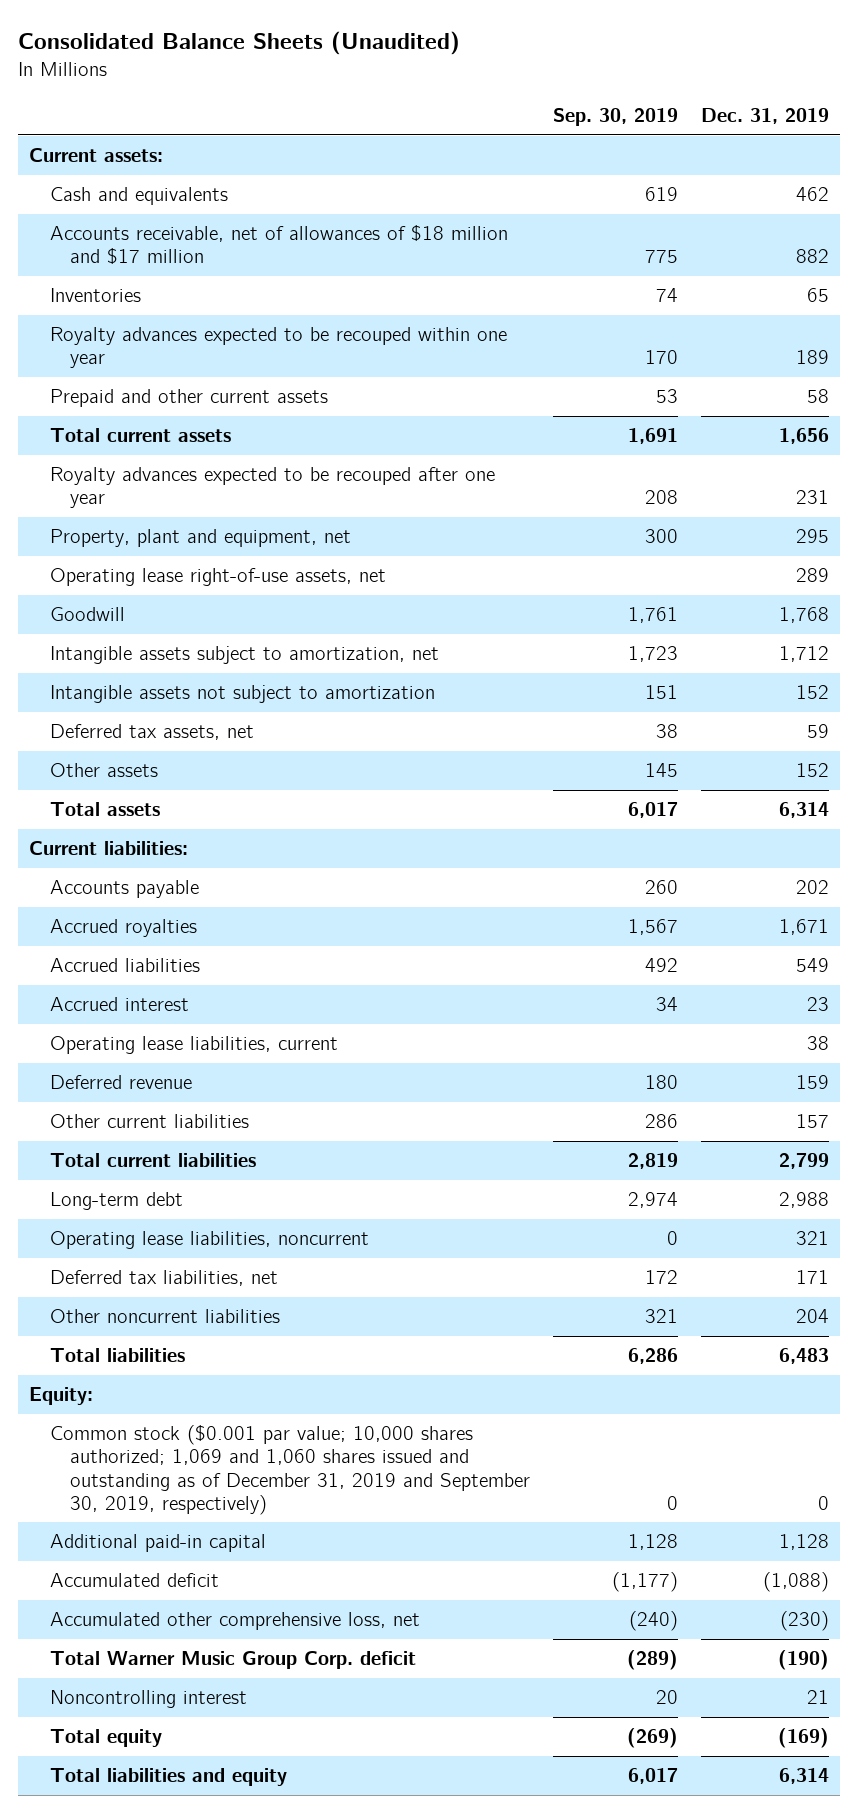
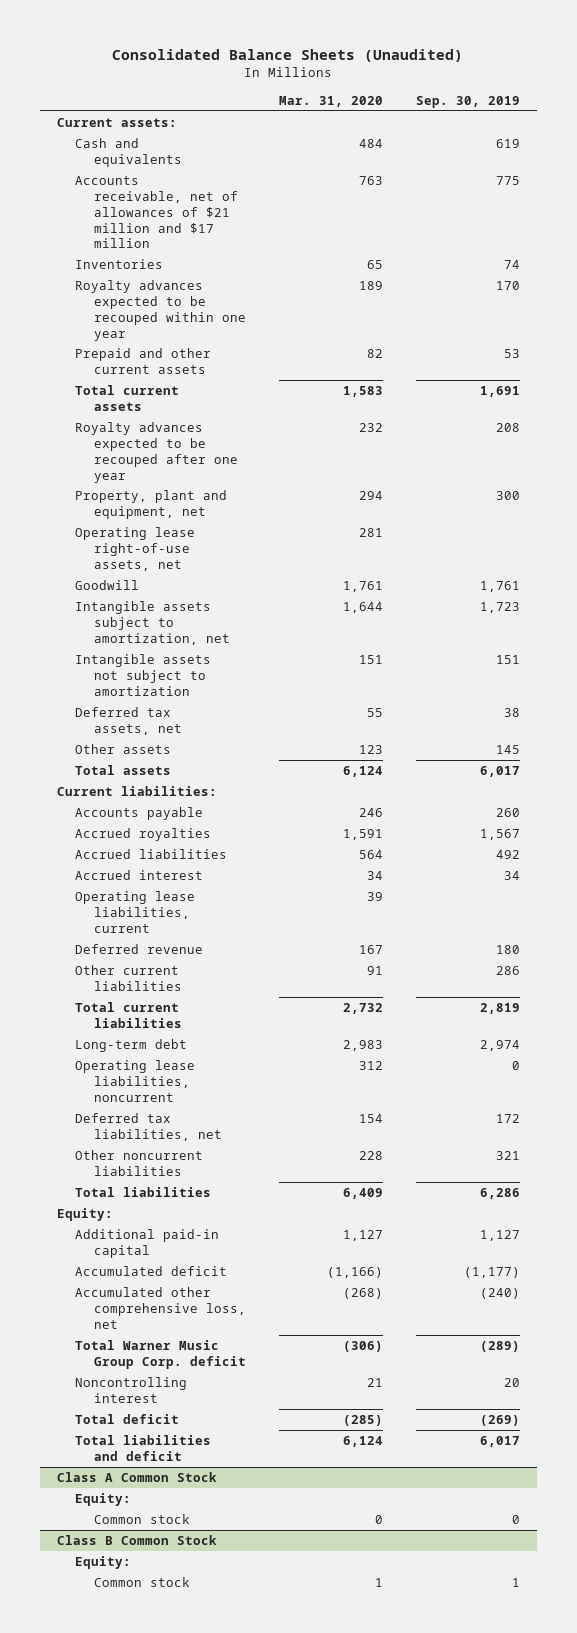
- | Sep. 30, 2019 | Dec. 31, 2019
+ | Mar. 31, 2020 | Sep. 30, 2019
- Accounts receivable, net of allowances of $18 million and $17 million | 775 | 882
+ Accounts receivable, net of allowances of $21 million and $17 million | 763 | 775
- Common stock ($0.001 par value; 10,000 shares authorized; 1,069 and 1,060 shares issued and outstanding as of December 31, 2019 and September 30, 2019, respectively) | 0 | 0
- Additional paid-in capital | 1,128 | 1,128
+ Additional paid-in capital | 1,127 | 1,127
- Total equity | (269) | (169)
- Total liabilities and equity | 6,017 | 6,314
+ Total deficit | (285) | (269)
+ Total liabilities and deficit | 6,124 | 6,017
+ Class A Common Stock
+ Equity:
+ Common stock | 0 | 0
+ Class B Common Stock
+ Equity:
+ Common stock | 1 | 1

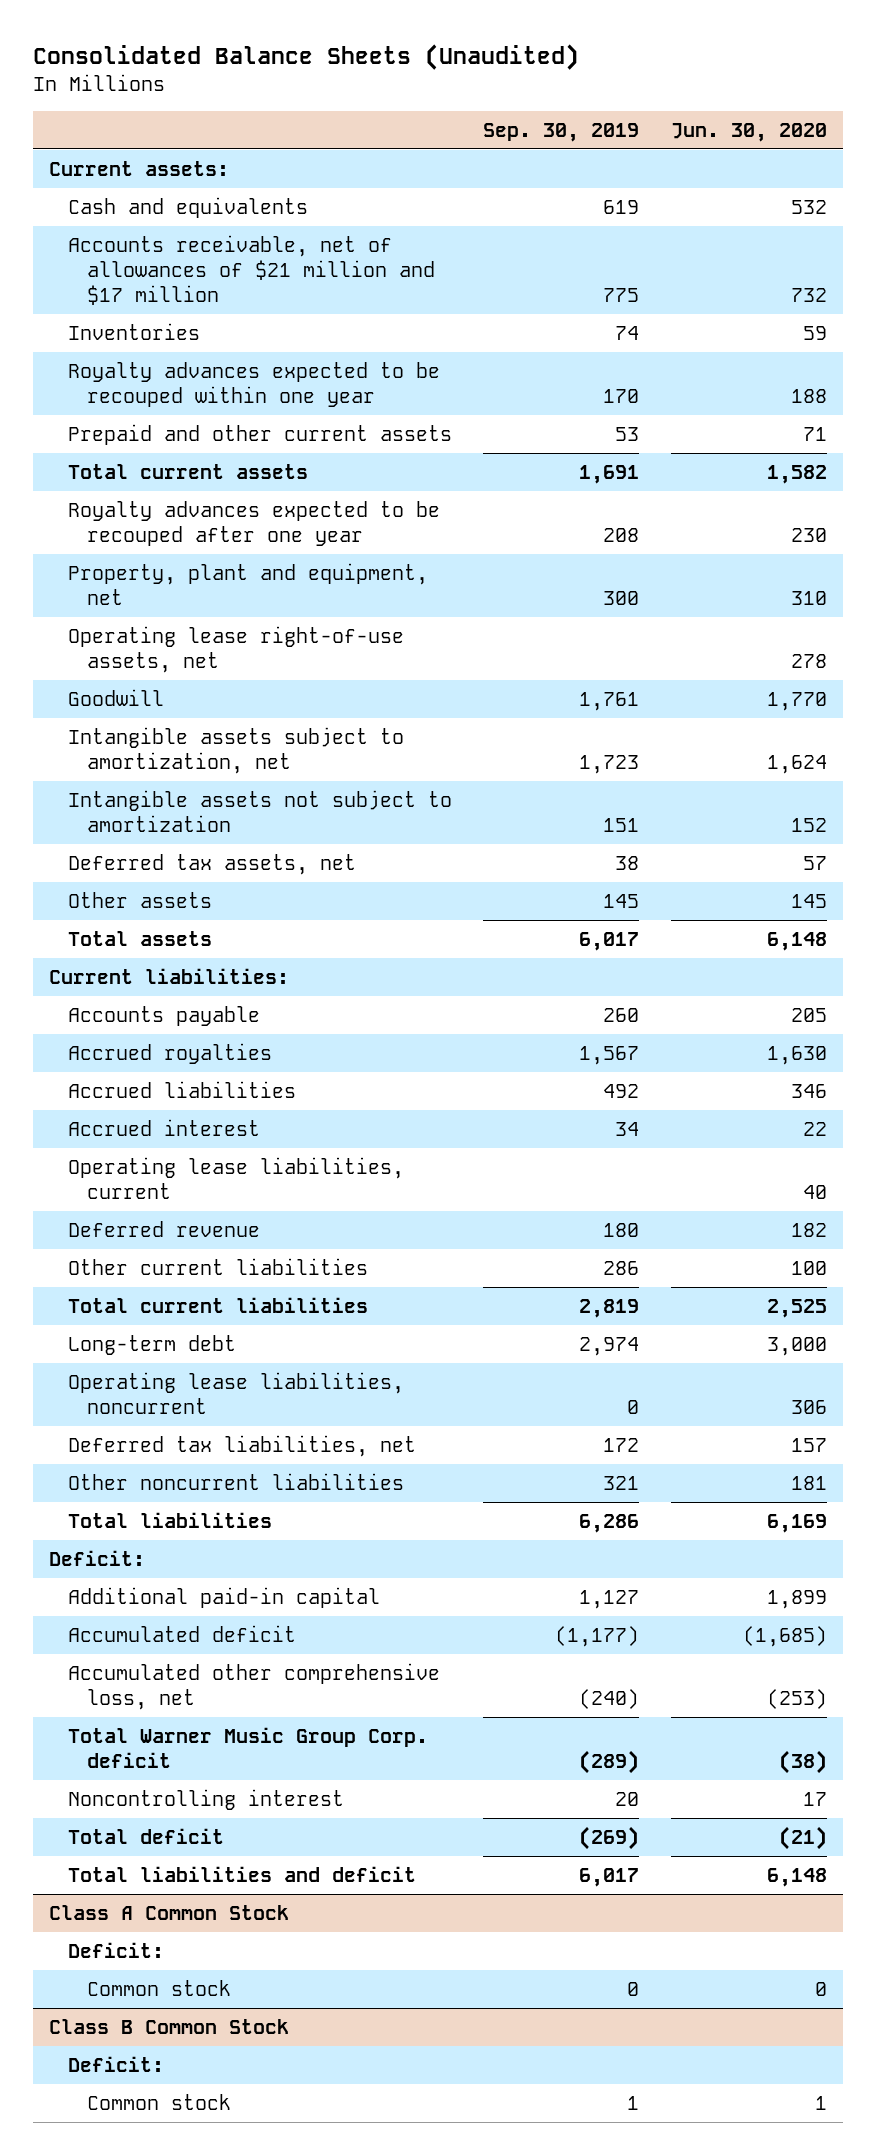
- | Mar. 31, 2020 | Sep. 30, 2019
+ | Sep. 30, 2019 | Jun. 30, 2020
- Equity:
+ Deficit:
@ Class A Common Stock
- Equity:
+ Deficit:
@ Class B Common Stock
- Equity:
+ Deficit:

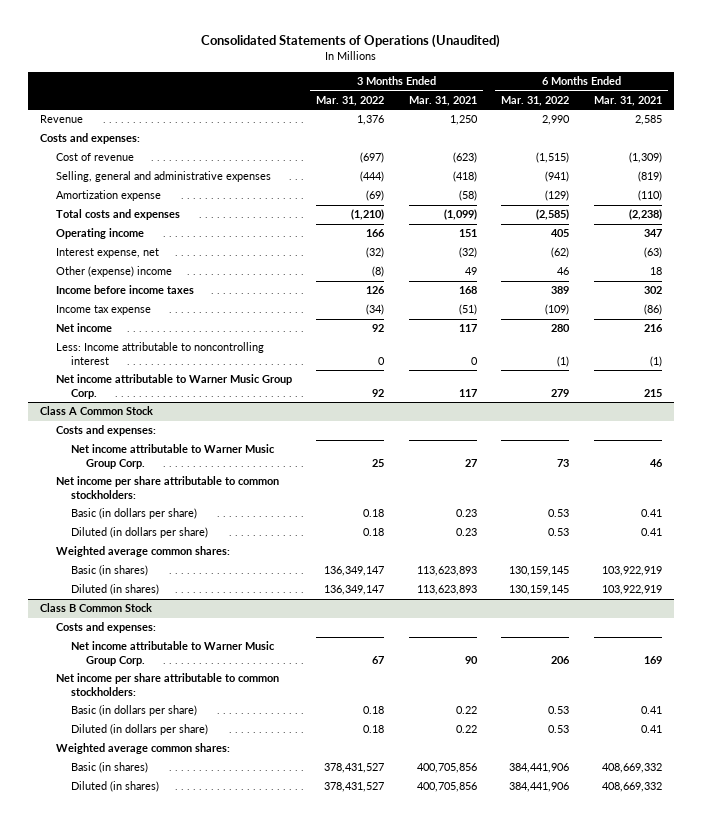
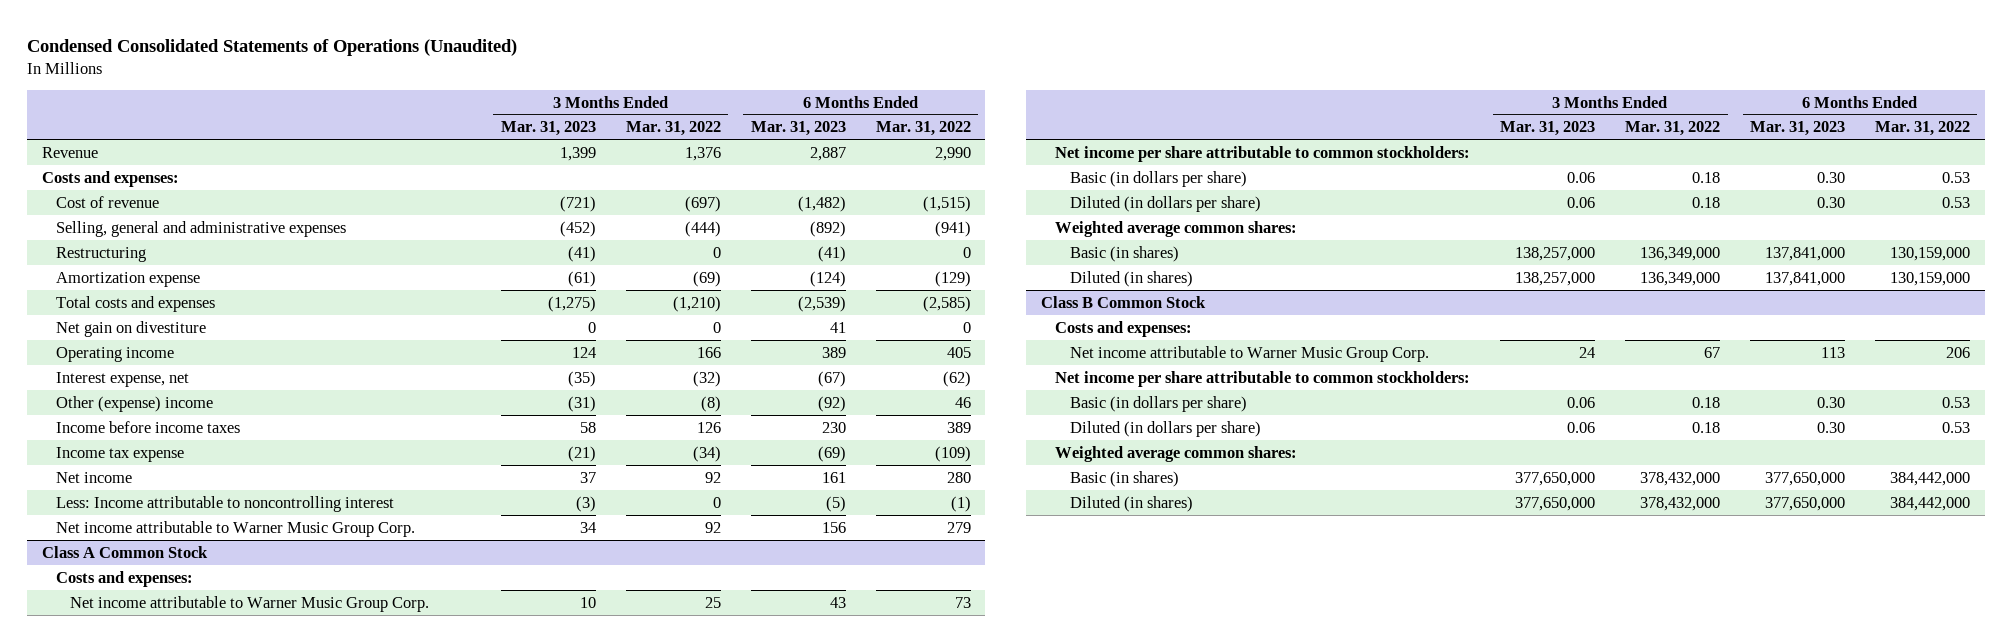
- Consolidated Statements of Operations (Unaudited)
+ Condensed Consolidated Statements of Operations (Unaudited)
- | 3 Months Ended Mar. 31, 2022 | 3 Months Ended Mar. 31, 2021 | 6 Months Ended Mar. 31, 2022 | 6 Months Ended Mar. 31, 2021
+ | 3 Months Ended Mar. 31, 2023 | 3 Months Ended Mar. 31, 2022 | 6 Months Ended Mar. 31, 2023 | 6 Months Ended Mar. 31, 2022
+ Restructuring | (41) | 0 | (41) | 0
+ Net gain on divestiture | 0 | 0 | 41 | 0
@ Class A Common Stock
- Basic (in shares) | 136,349,147 | 113,623,893 | 130,159,145 | 103,922,919
- Diluted (in shares) | 136,349,147 | 113,623,893 | 130,159,145 | 103,922,919
+ Basic (in shares) | 138,257,000 | 136,349,000 | 137,841,000 | 130,159,000
+ Diluted (in shares) | 138,257,000 | 136,349,000 | 137,841,000 | 130,159,000
@ Class B Common Stock
- Basic (in shares) | 378,431,527 | 400,705,856 | 384,441,906 | 408,669,332
- Diluted (in shares) | 378,431,527 | 400,705,856 | 384,441,906 | 408,669,332
+ Basic (in shares) | 377,650,000 | 378,432,000 | 377,650,000 | 384,442,000
+ Diluted (in shares) | 377,650,000 | 378,432,000 | 377,650,000 | 384,442,000

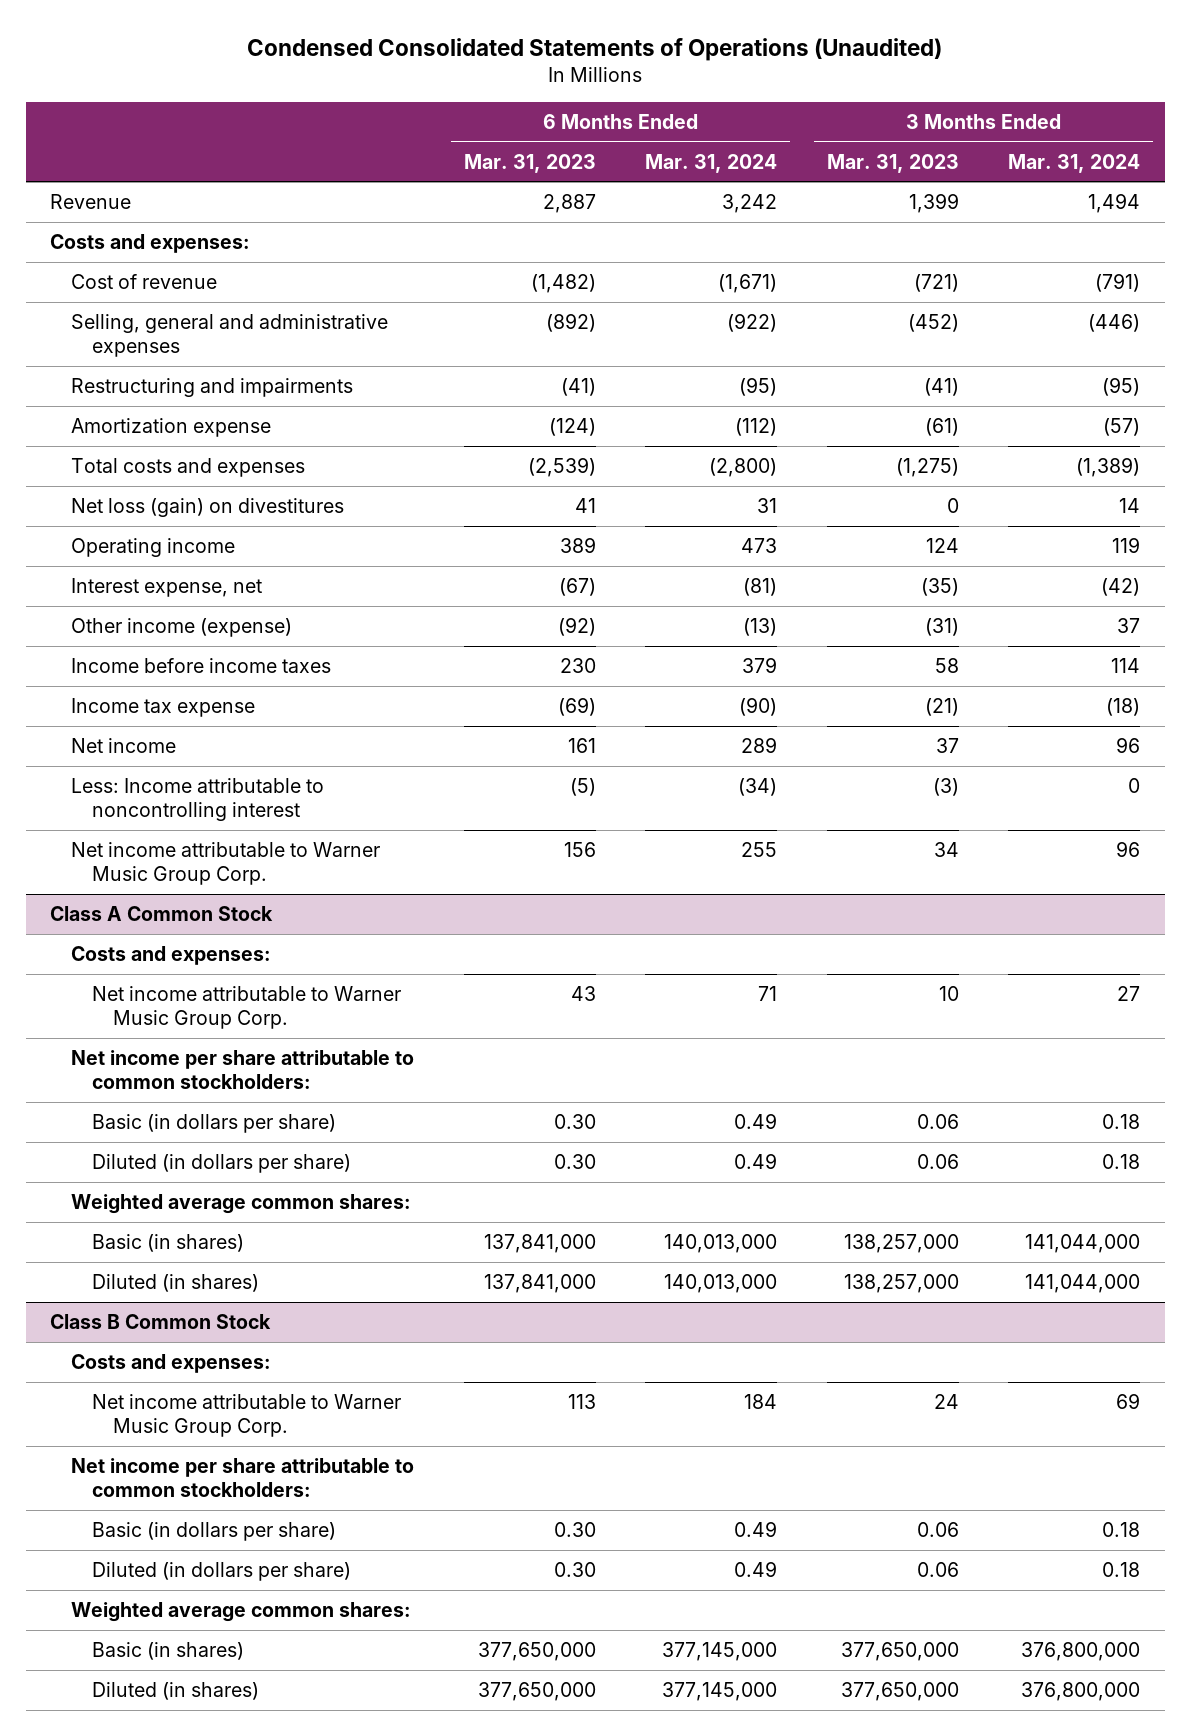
- | 3 Months Ended Mar. 31, 2023 | 3 Months Ended Mar. 31, 2022 | 6 Months Ended Mar. 31, 2023 | 6 Months Ended Mar. 31, 2022
+ | 6 Months Ended Mar. 31, 2023 | 6 Months Ended Mar. 31, 2024 | 3 Months Ended Mar. 31, 2023 | 3 Months Ended Mar. 31, 2024
- Restructuring | (41) | 0 | (41) | 0
+ Restructuring and impairments | (41) | (95) | (41) | (95)
- Net gain on divestiture | 0 | 0 | 41 | 0
+ Net loss (gain) on divestitures | 41 | 31 | 0 | 14
- Other (expense) income | (31) | (8) | (92) | 46
+ Other income (expense) | (92) | (13) | (31) | 37

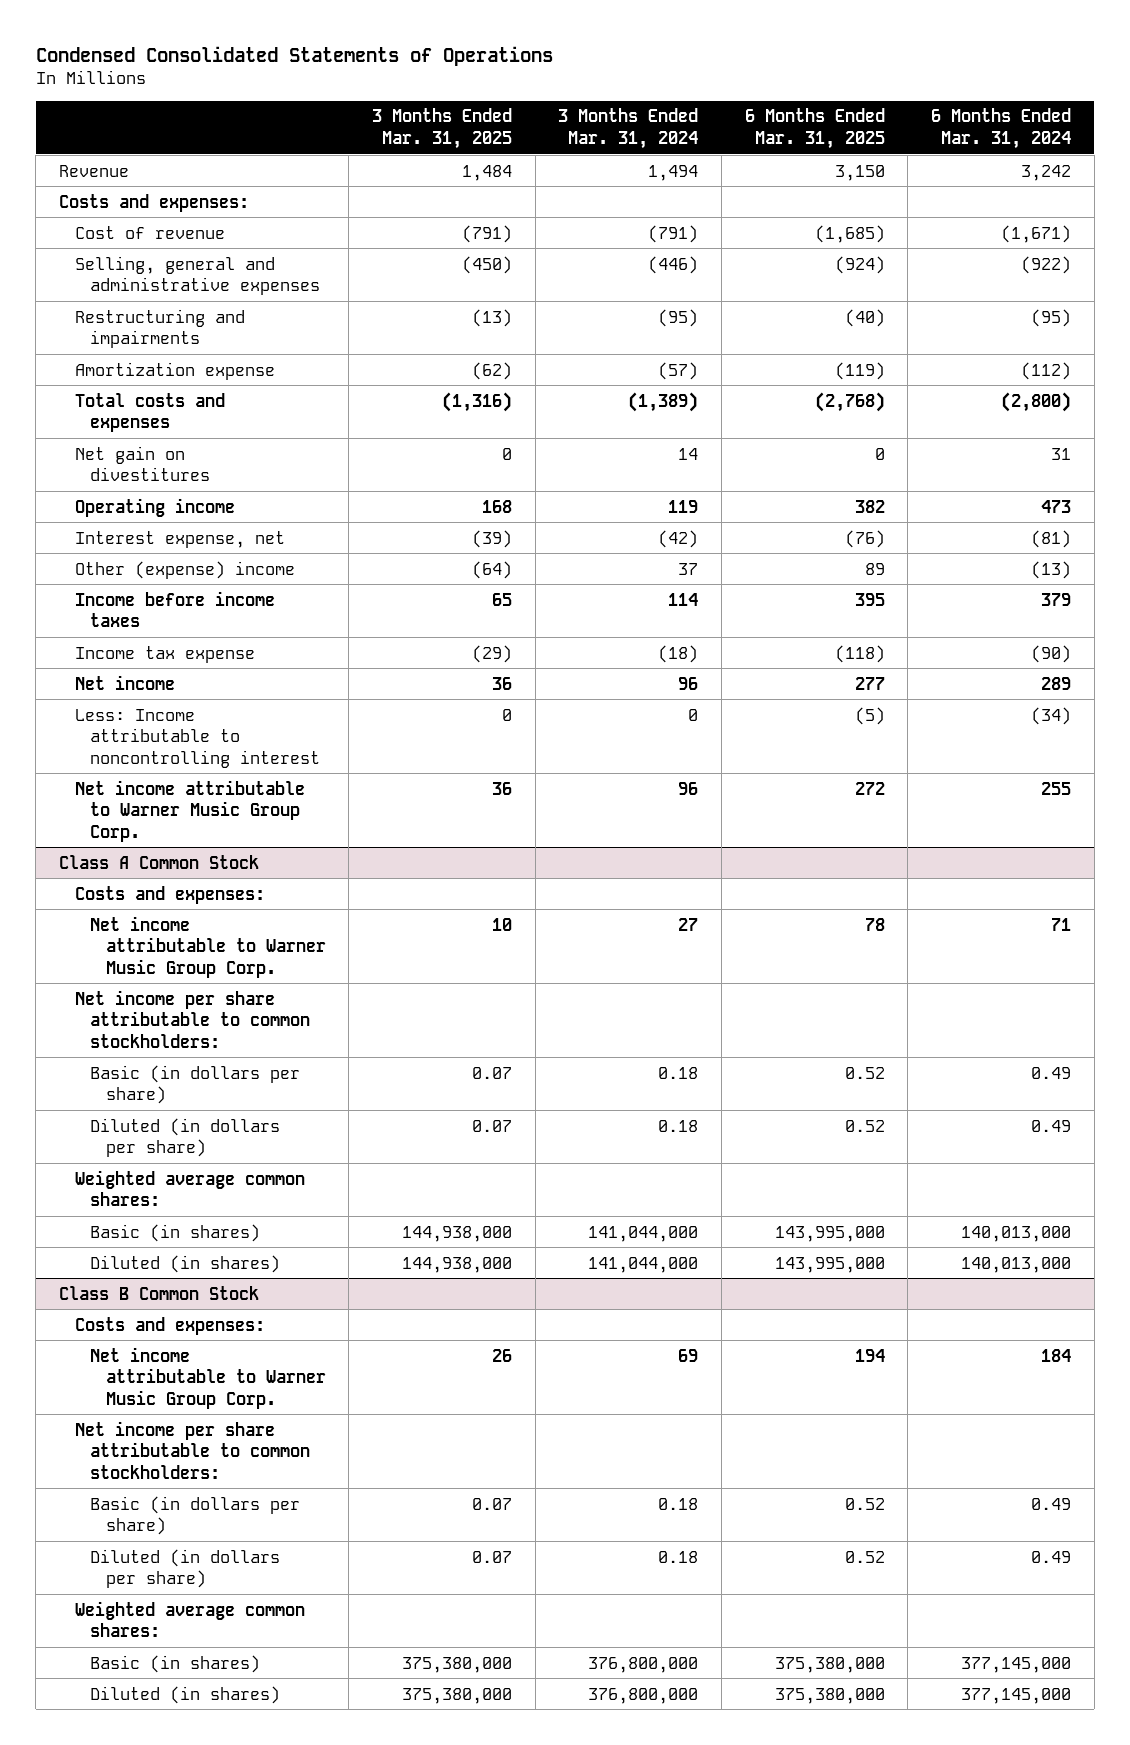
- Condensed Consolidated Statements of Operations (Unaudited)
+ Condensed Consolidated Statements of Operations
- | 6 Months Ended Mar. 31, 2023 | 6 Months Ended Mar. 31, 2024 | 3 Months Ended Mar. 31, 2023 | 3 Months Ended Mar. 31, 2024
+ | 3 Months Ended Mar. 31, 2025 | 3 Months Ended Mar. 31, 2024 | 6 Months Ended Mar. 31, 2025 | 6 Months Ended Mar. 31, 2024
- Net loss (gain) on divestitures | 41 | 31 | 0 | 14
+ Net gain on divestitures | 0 | 14 | 0 | 31
- Other income (expense) | (92) | (13) | (31) | 37
+ Other (expense) income | (64) | 37 | 89 | (13)

